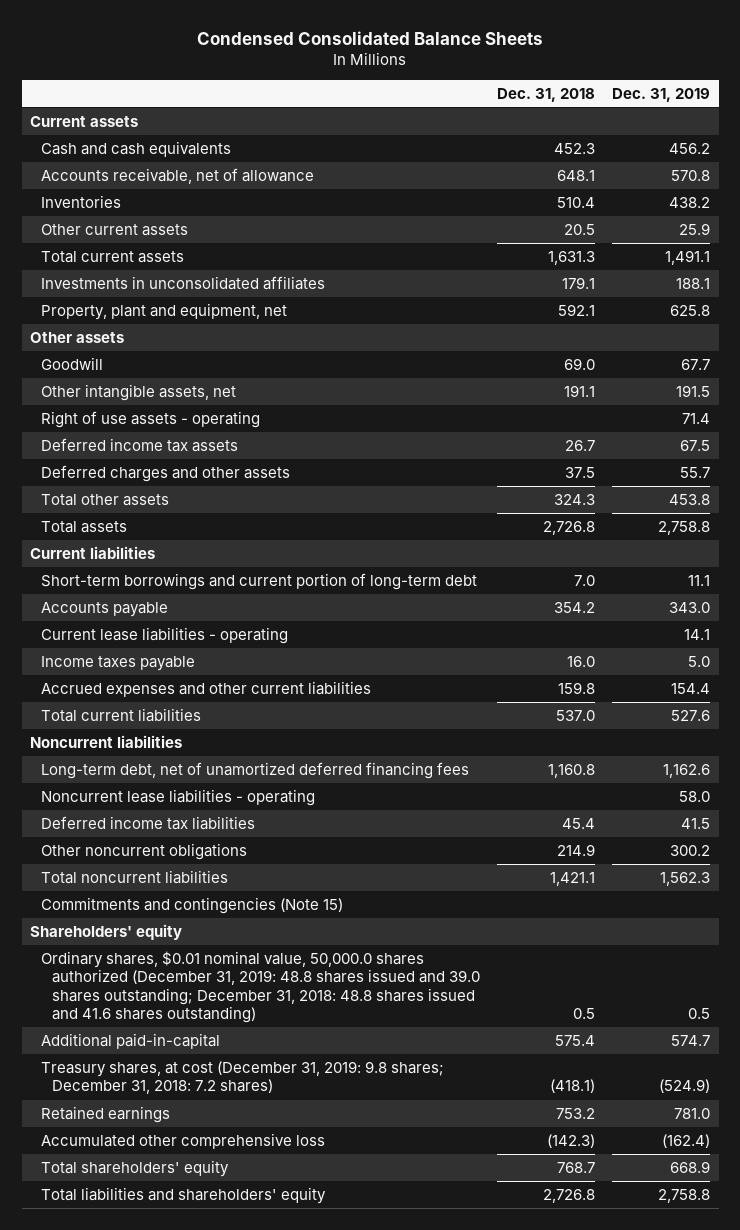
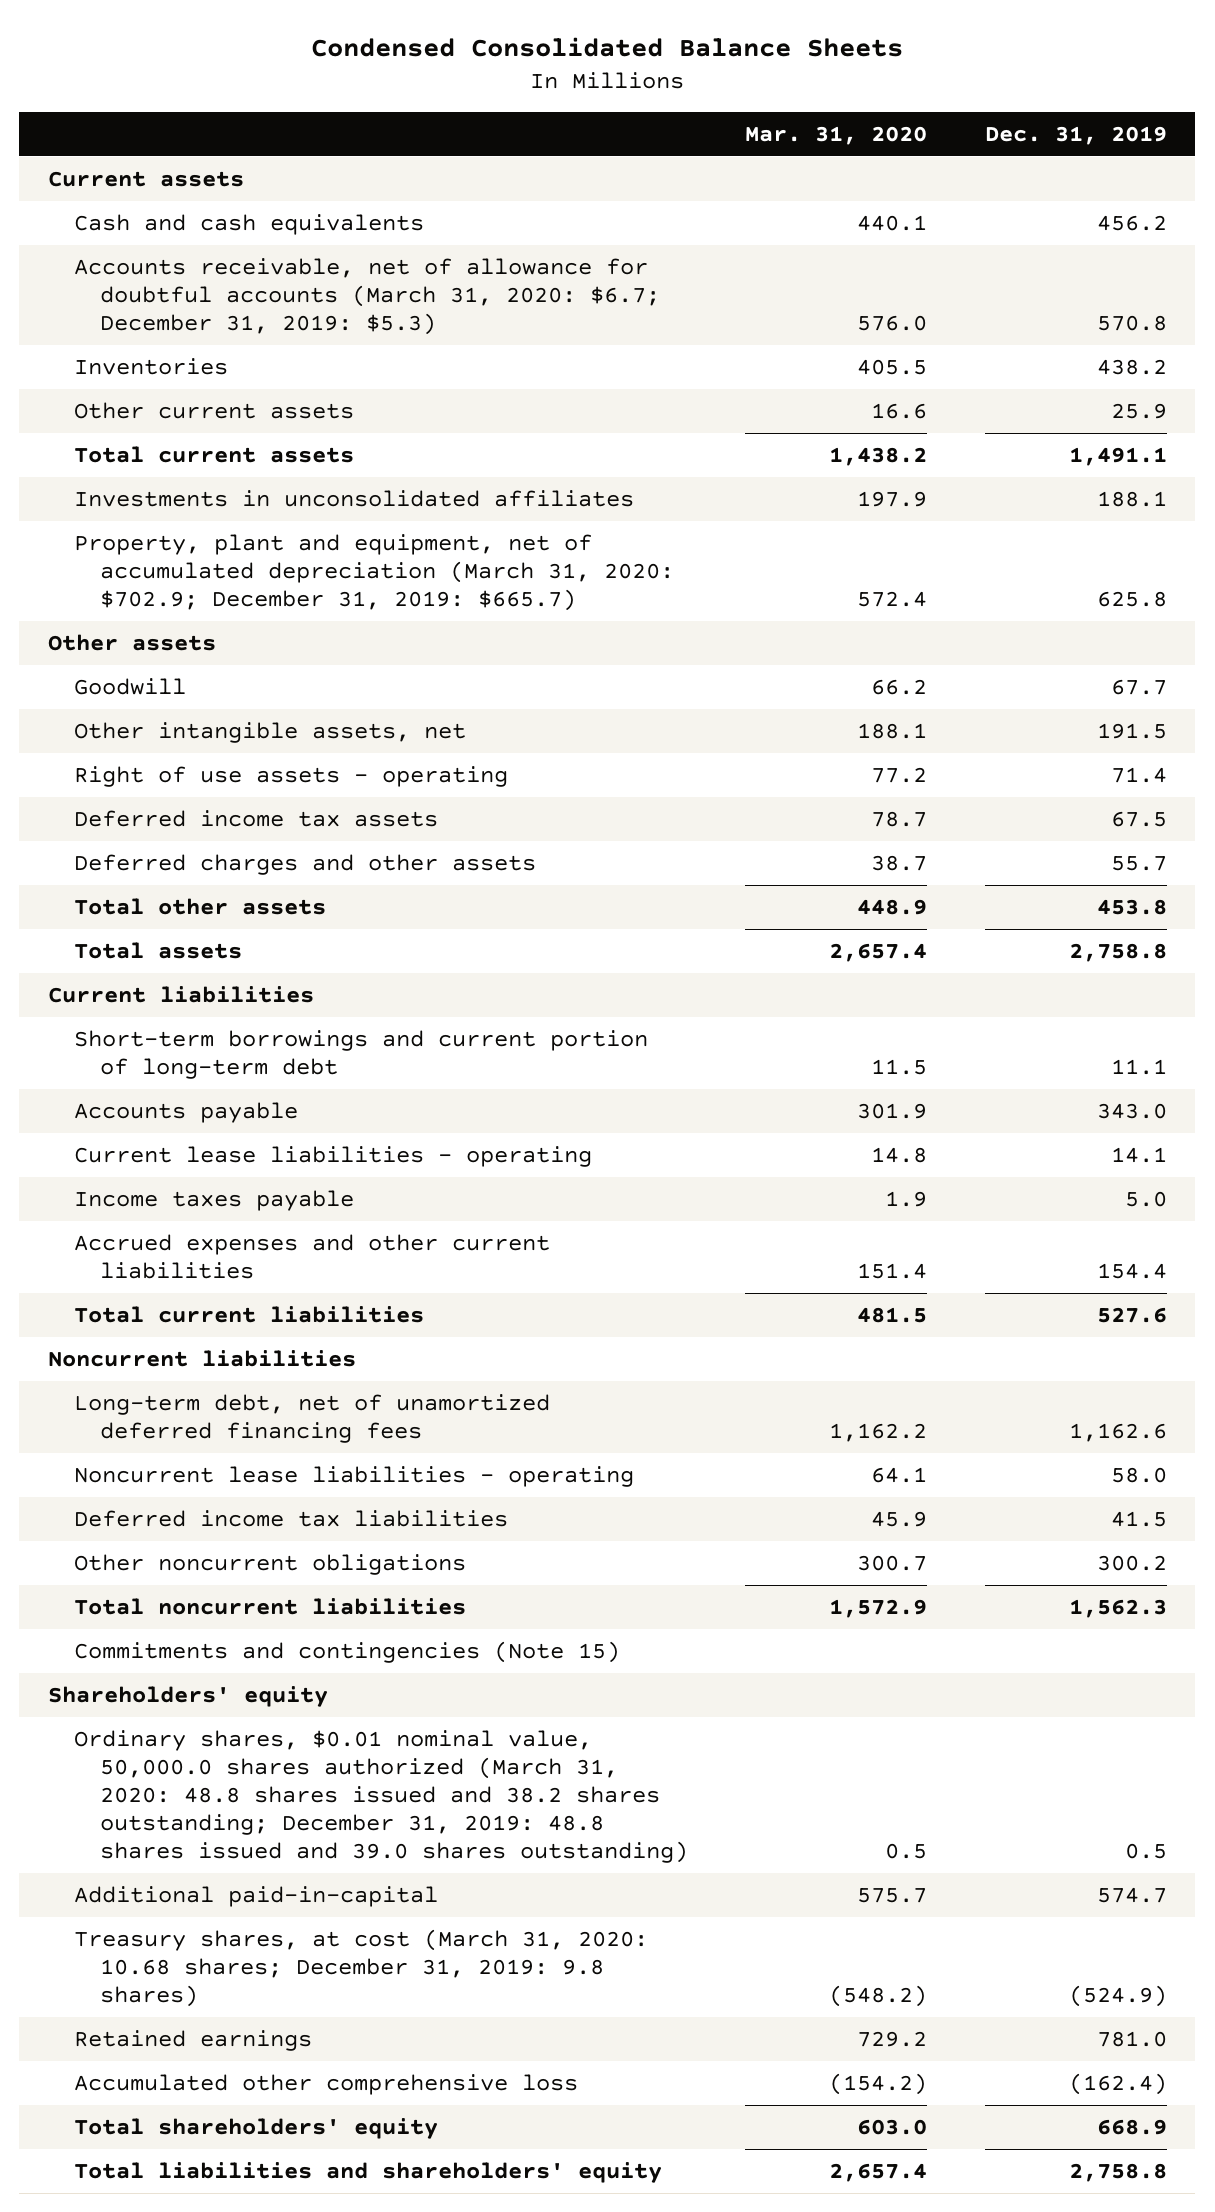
- | Dec. 31, 2018 | Dec. 31, 2019
+ | Mar. 31, 2020 | Dec. 31, 2019
- Accounts receivable, net of allowance | 648.1 | 570.8
+ Accounts receivable, net of allowance for doubtful accounts (March 31, 2020: $6.7; December 31, 2019: $5.3) | 576.0 | 570.8
- Property, plant and equipment, net | 592.1 | 625.8
+ Property, plant and equipment, net of accumulated depreciation (March 31, 2020: $702.9; December 31, 2019: $665.7) | 572.4 | 625.8
- Ordinary shares, $0.01 nominal value, 50,000.0 shares authorized (December 31, 2019: 48.8 shares issued and 39.0 shares outstanding; December 31, 2018: 48.8 shares issued and 41.6 shares outstanding) | 0.5 | 0.5
+ Ordinary shares, $0.01 nominal value, 50,000.0 shares authorized (March 31, 2020: 48.8 shares issued and 38.2 shares outstanding; December 31, 2019: 48.8 shares issued and 39.0 shares outstanding) | 0.5 | 0.5
- Treasury shares, at cost (December 31, 2019: 9.8 shares; December 31, 2018: 7.2 shares) | (418.1) | (524.9)
+ Treasury shares, at cost (March 31, 2020: 10.68 shares; December 31, 2019: 9.8 shares) | (548.2) | (524.9)

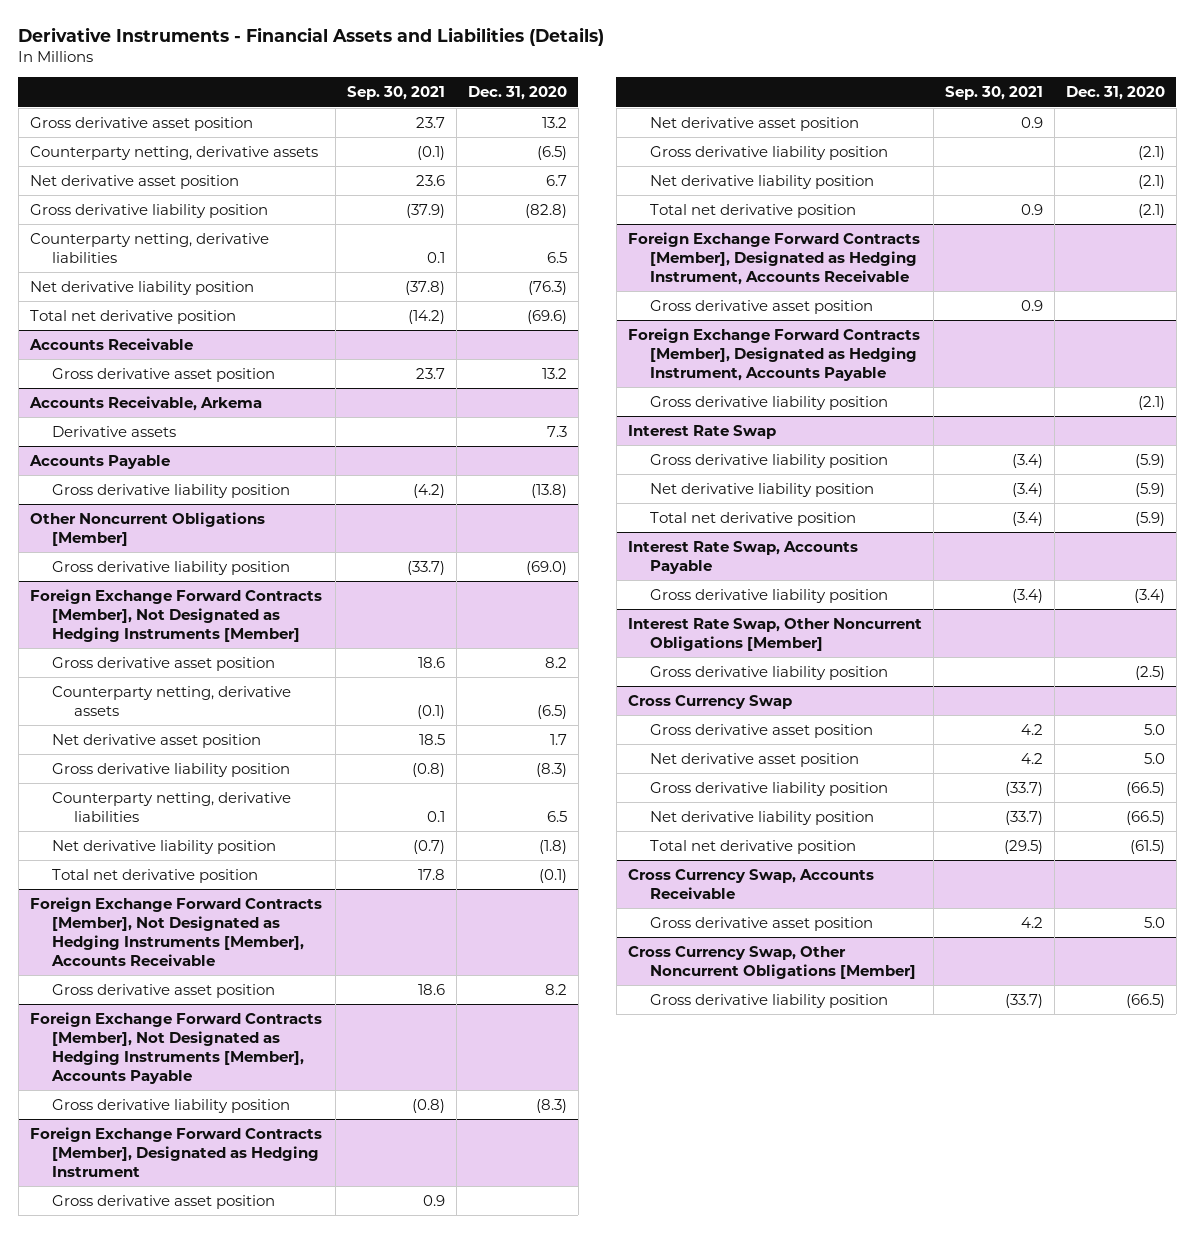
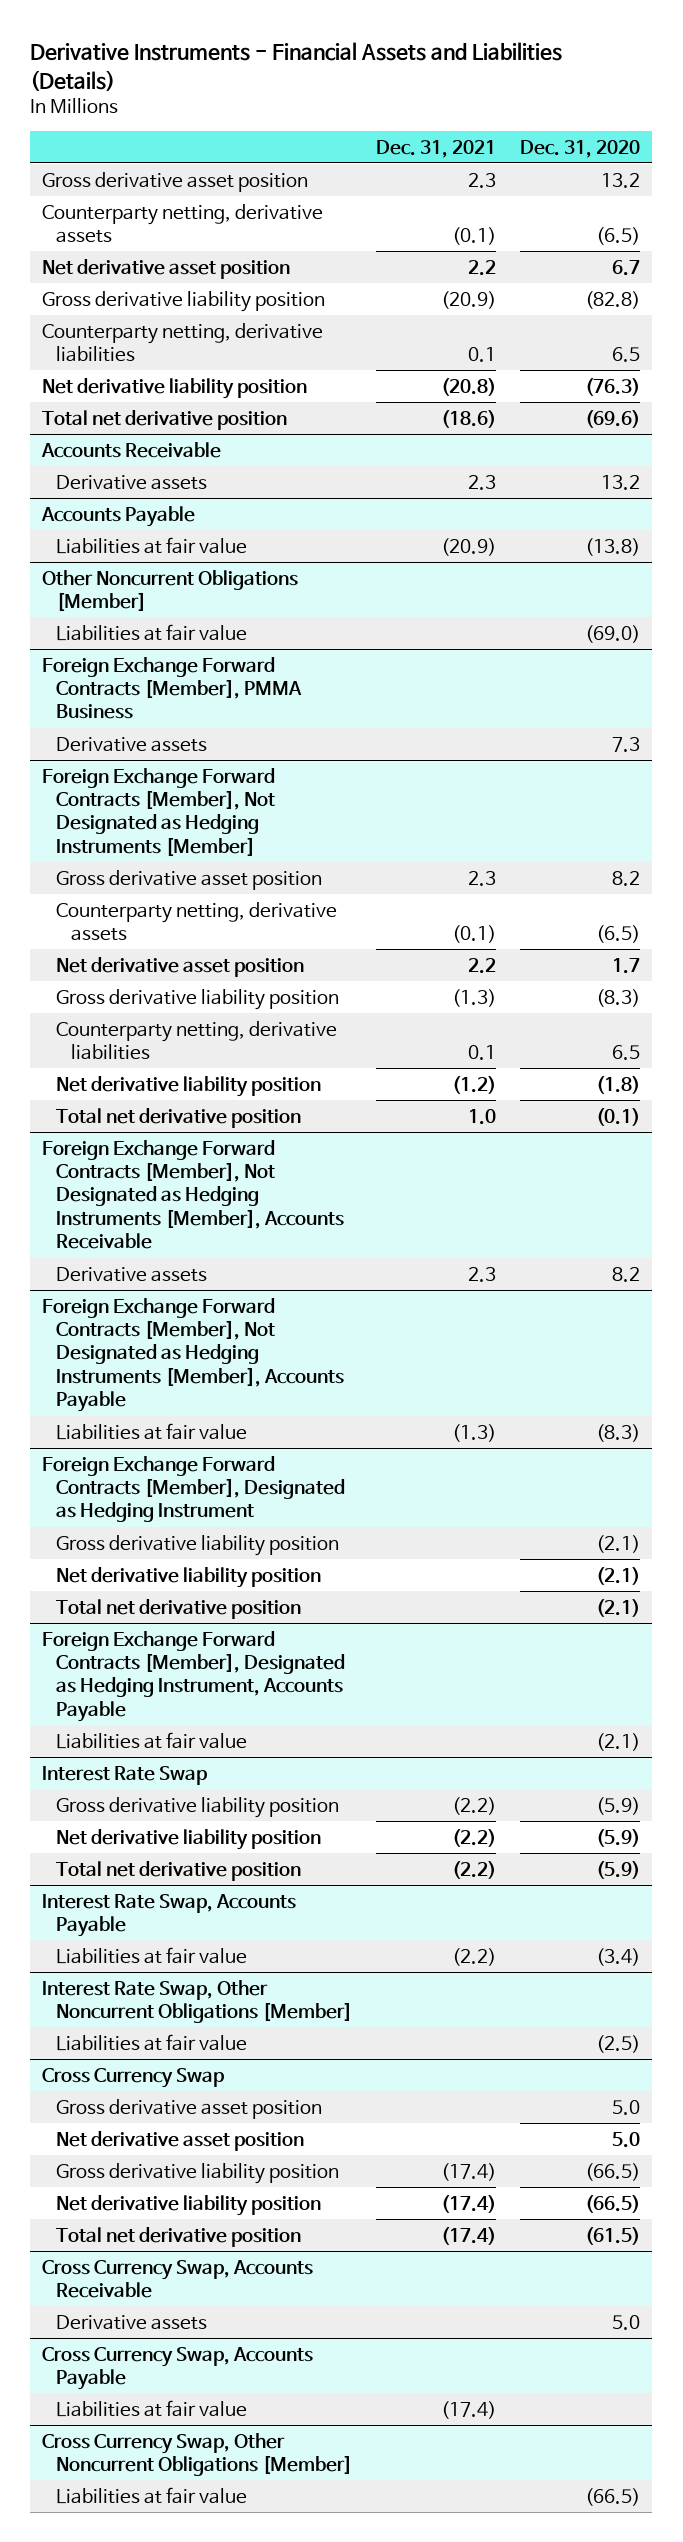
- | Sep. 30, 2021 | Dec. 31, 2020
+ | Dec. 31, 2021 | Dec. 31, 2020
@ Accounts Receivable
- Gross derivative asset position | 23.7 | 13.2
- Accounts Receivable, Arkema
- Derivative assets | | 7.3
@ Accounts Receivable
+ Derivative assets | 2.3 | 13.2
@ Accounts Payable
- Gross derivative liability position | (4.2) | (13.8)
+ Liabilities at fair value | (20.9) | (13.8)
@ Other Noncurrent Obligations [Member]
- Gross derivative liability position | (33.7) | (69.0)
+ Liabilities at fair value | | (69.0)
+ Foreign Exchange Forward Contracts [Member], PMMA Business
+ Derivative assets | | 7.3
@ Foreign Exchange Forward Contracts [Member], Not Designated as Hedging Instruments [Member], Accounts Receivable
- Gross derivative asset position | 18.6 | 8.2
+ Derivative assets | 2.3 | 8.2
@ Foreign Exchange Forward Contracts [Member], Not Designated as Hedging Instruments [Member], Accounts Payable
- Gross derivative liability position | (0.8) | (8.3)
+ Liabilities at fair value | (1.3) | (8.3)
@ Foreign Exchange Forward Contracts [Member], Designated as Hedging Instrument
- Gross derivative asset position | 0.9 |
- Net derivative asset position | 0.9 |
- Foreign Exchange Forward Contracts [Member], Designated as Hedging Instrument, Accounts Receivable
- Gross derivative asset position | 0.9 |
@ Foreign Exchange Forward Contracts [Member], Designated as Hedging Instrument, Accounts Payable
- Gross derivative liability position | | (2.1)
+ Liabilities at fair value | | (2.1)
@ Interest Rate Swap, Accounts Payable
- Gross derivative liability position | (3.4) | (3.4)
+ Liabilities at fair value | (2.2) | (3.4)
@ Interest Rate Swap, Other Noncurrent Obligations [Member]
- Gross derivative liability position | | (2.5)
+ Liabilities at fair value | | (2.5)
@ Cross Currency Swap, Accounts Receivable
- Gross derivative asset position | 4.2 | 5.0
+ Derivative assets | | 5.0
+ Cross Currency Swap, Accounts Payable
+ Liabilities at fair value | (17.4) |
@ Cross Currency Swap, Other Noncurrent Obligations [Member]
- Gross derivative liability position | (33.7) | (66.5)
+ Liabilities at fair value | | (66.5)

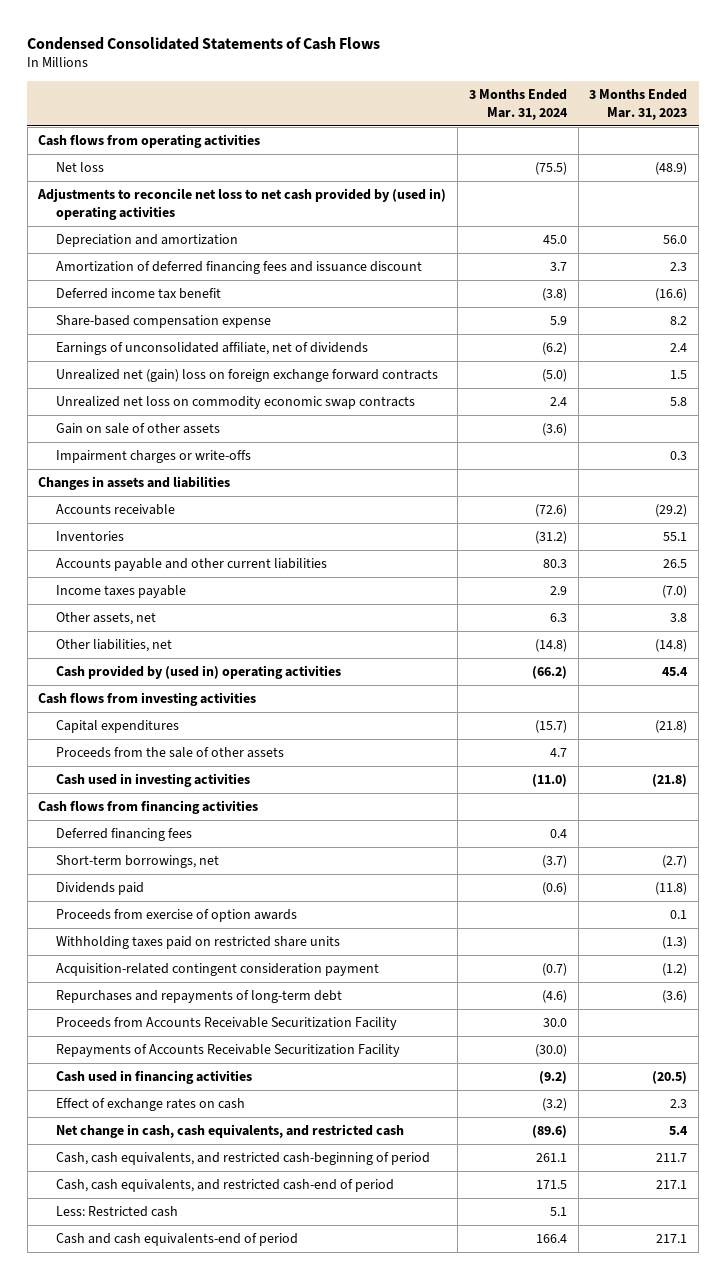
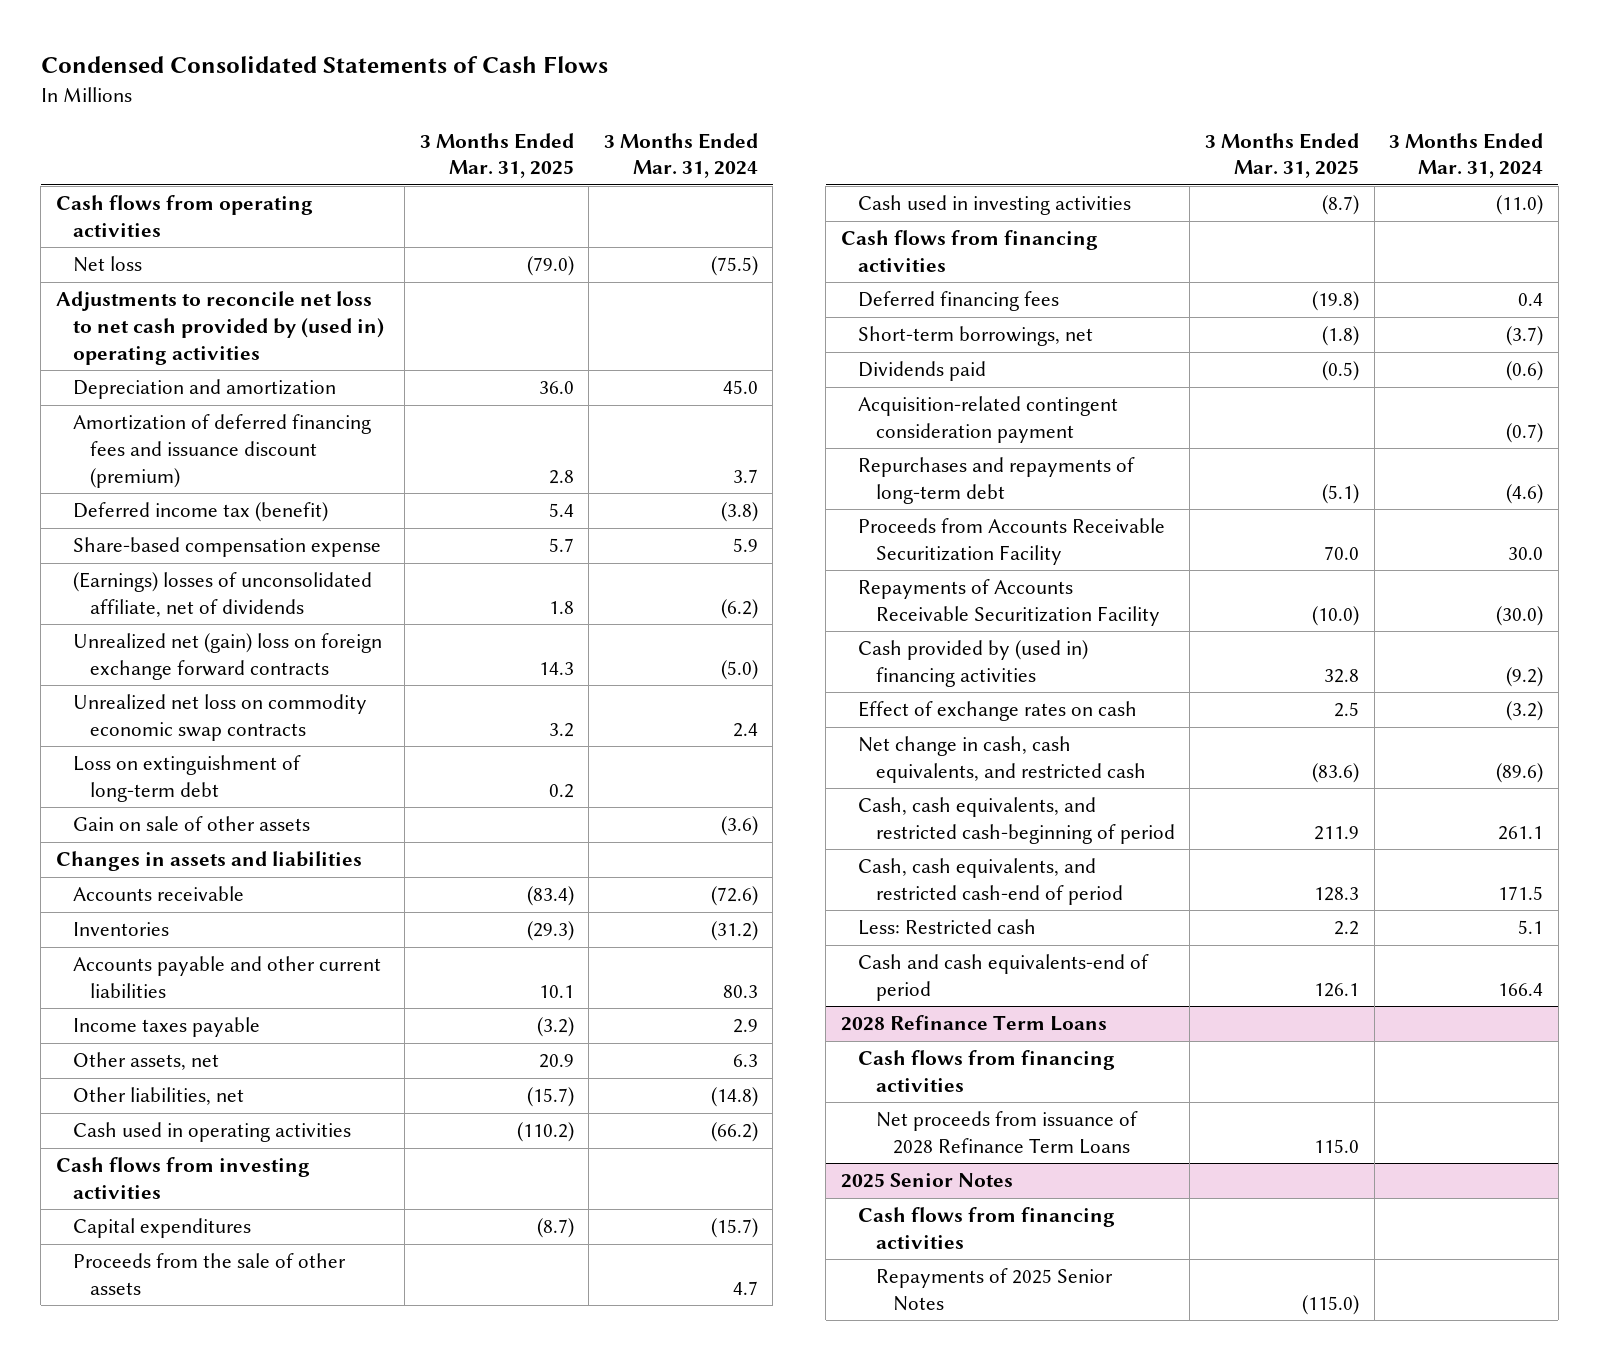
- | 3 Months Ended Mar. 31, 2024 | 3 Months Ended Mar. 31, 2023
+ | 3 Months Ended Mar. 31, 2025 | 3 Months Ended Mar. 31, 2024
- Amortization of deferred financing fees and issuance discount | 3.7 | 2.3
- Deferred income tax benefit | (3.8) | (16.6)
+ Amortization of deferred financing fees and issuance discount (premium) | 2.8 | 3.7
+ Deferred income tax (benefit) | 5.4 | (3.8)
- Earnings of unconsolidated affiliate, net of dividends | (6.2) | 2.4
+ (Earnings) losses of unconsolidated affiliate, net of dividends | 1.8 | (6.2)
+ Loss on extinguishment of long-term debt | 0.2 |
- Impairment charges or write-offs | | 0.3
- Cash provided by (used in) operating activities | (66.2) | 45.4
+ Cash used in operating activities | (110.2) | (66.2)
- Proceeds from exercise of option awards | | 0.1
- Withholding taxes paid on restricted share units | | (1.3)
- Cash used in financing activities | (9.2) | (20.5)
+ Cash provided by (used in) financing activities | 32.8 | (9.2)
+ 2028 Refinance Term Loans
+ Cash flows from financing activities
+ Net proceeds from issuance of 2028 Refinance Term Loans | 115.0 |
+ 2025 Senior Notes
+ Cash flows from financing activities
+ Repayments of 2025 Senior Notes | (115.0) |

